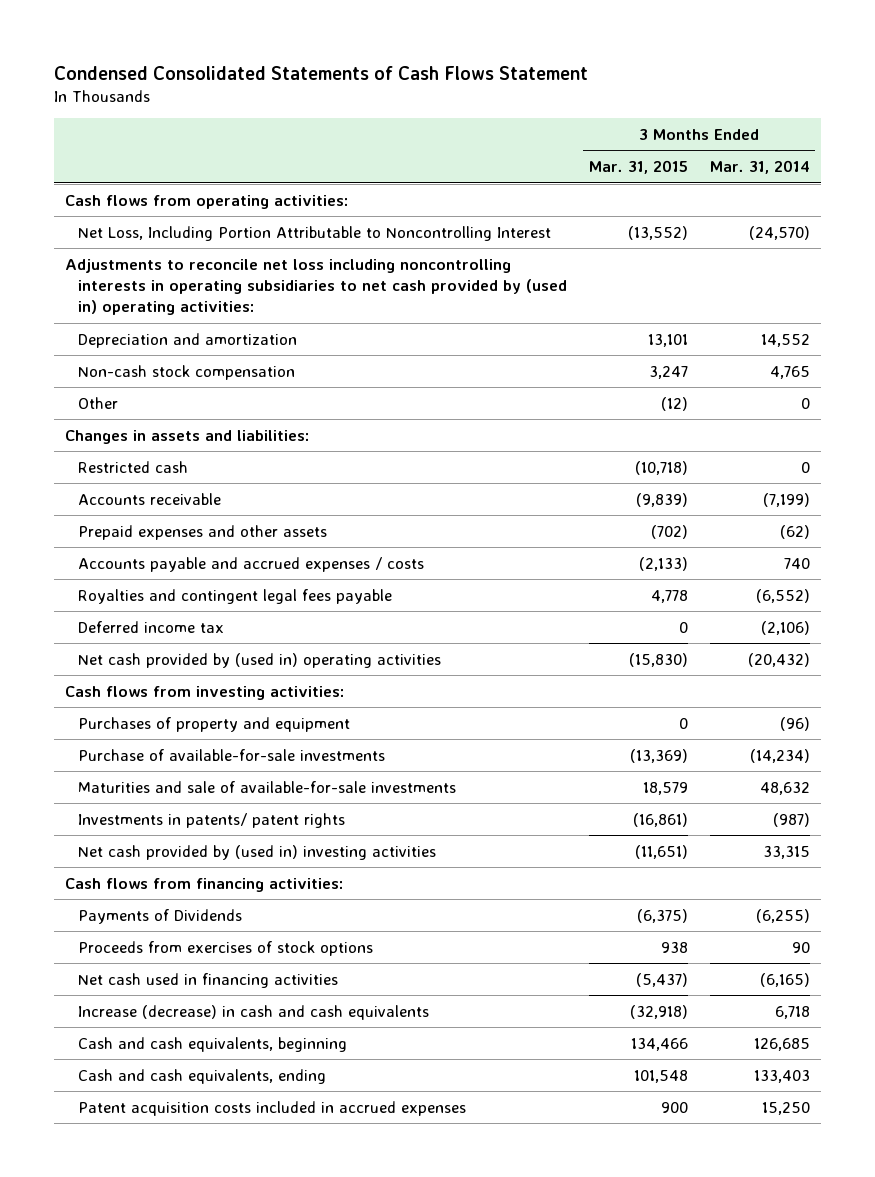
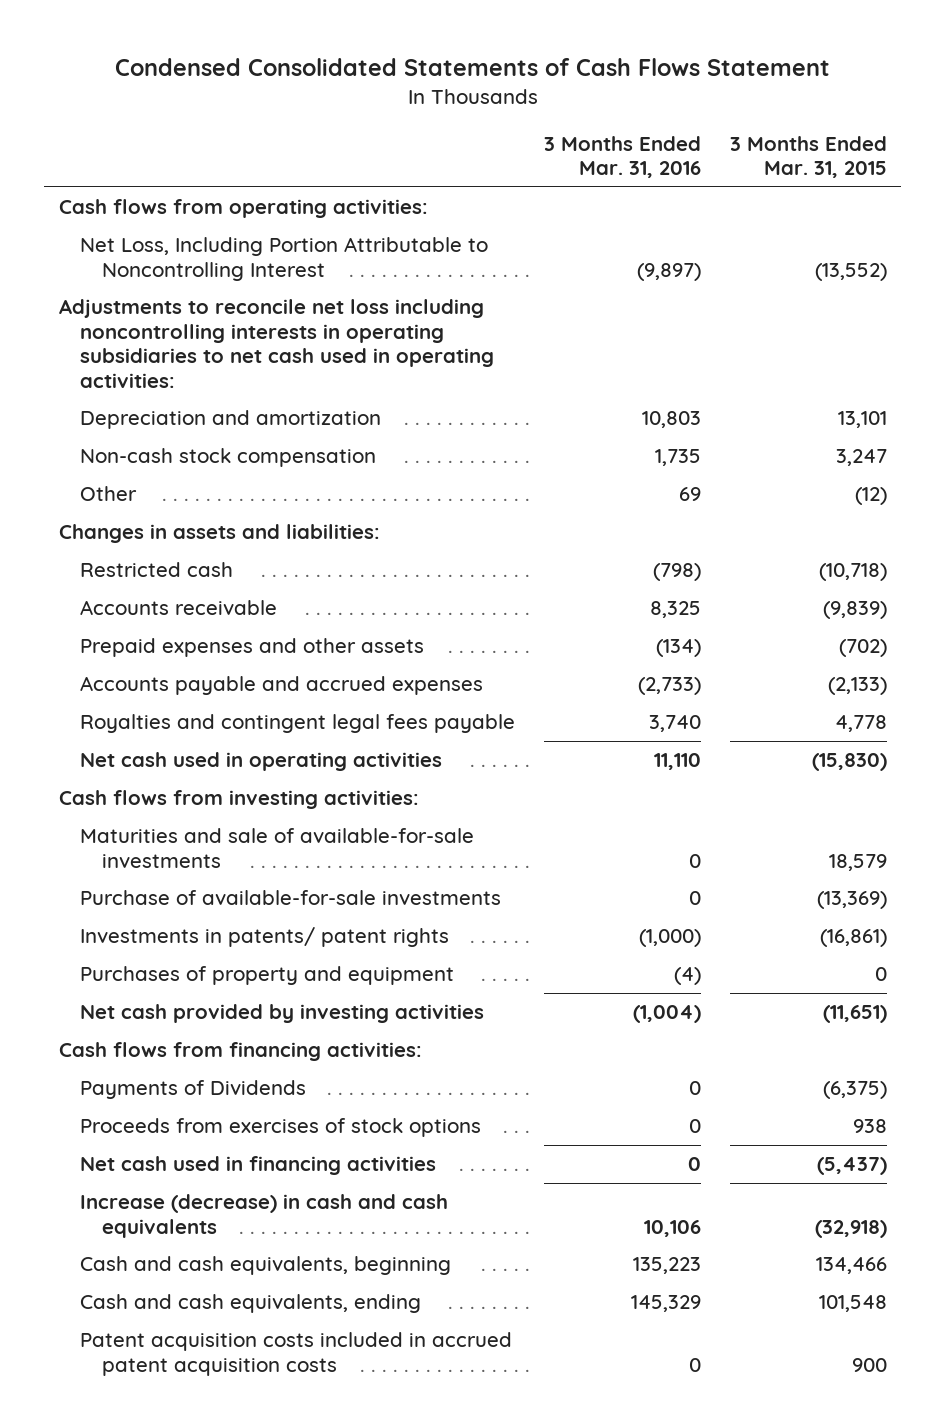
- | 3 Months Ended Mar. 31, 2015 | 3 Months Ended Mar. 31, 2014
+ | 3 Months Ended Mar. 31, 2016 | 3 Months Ended Mar. 31, 2015
- Adjustments to reconcile net loss including noncontrolling interests in operating subsidiaries to net cash provided by (used in) operating activities:
+ Adjustments to reconcile net loss including noncontrolling interests in operating subsidiaries to net cash used in operating activities:
- Accounts payable and accrued expenses / costs | (2,133) | 740
+ Accounts payable and accrued expenses | (2,733) | (2,133)
- Deferred income tax | 0 | (2,106)
- Net cash provided by (used in) operating activities | (15,830) | (20,432)
+ Net cash used in operating activities | 11,110 | (15,830)
moved down: Purchase of available-for-sale investments | 0 | (13,369)
- Net cash provided by (used in) investing activities | (11,651) | 33,315
moved down: Purchases of property and equipment | (4) | 0
+ Net cash provided by investing activities | (1,004) | (11,651)
- Patent acquisition costs included in accrued expenses | 900 | 15,250
+ Patent acquisition costs included in accrued patent acquisition costs | 0 | 900

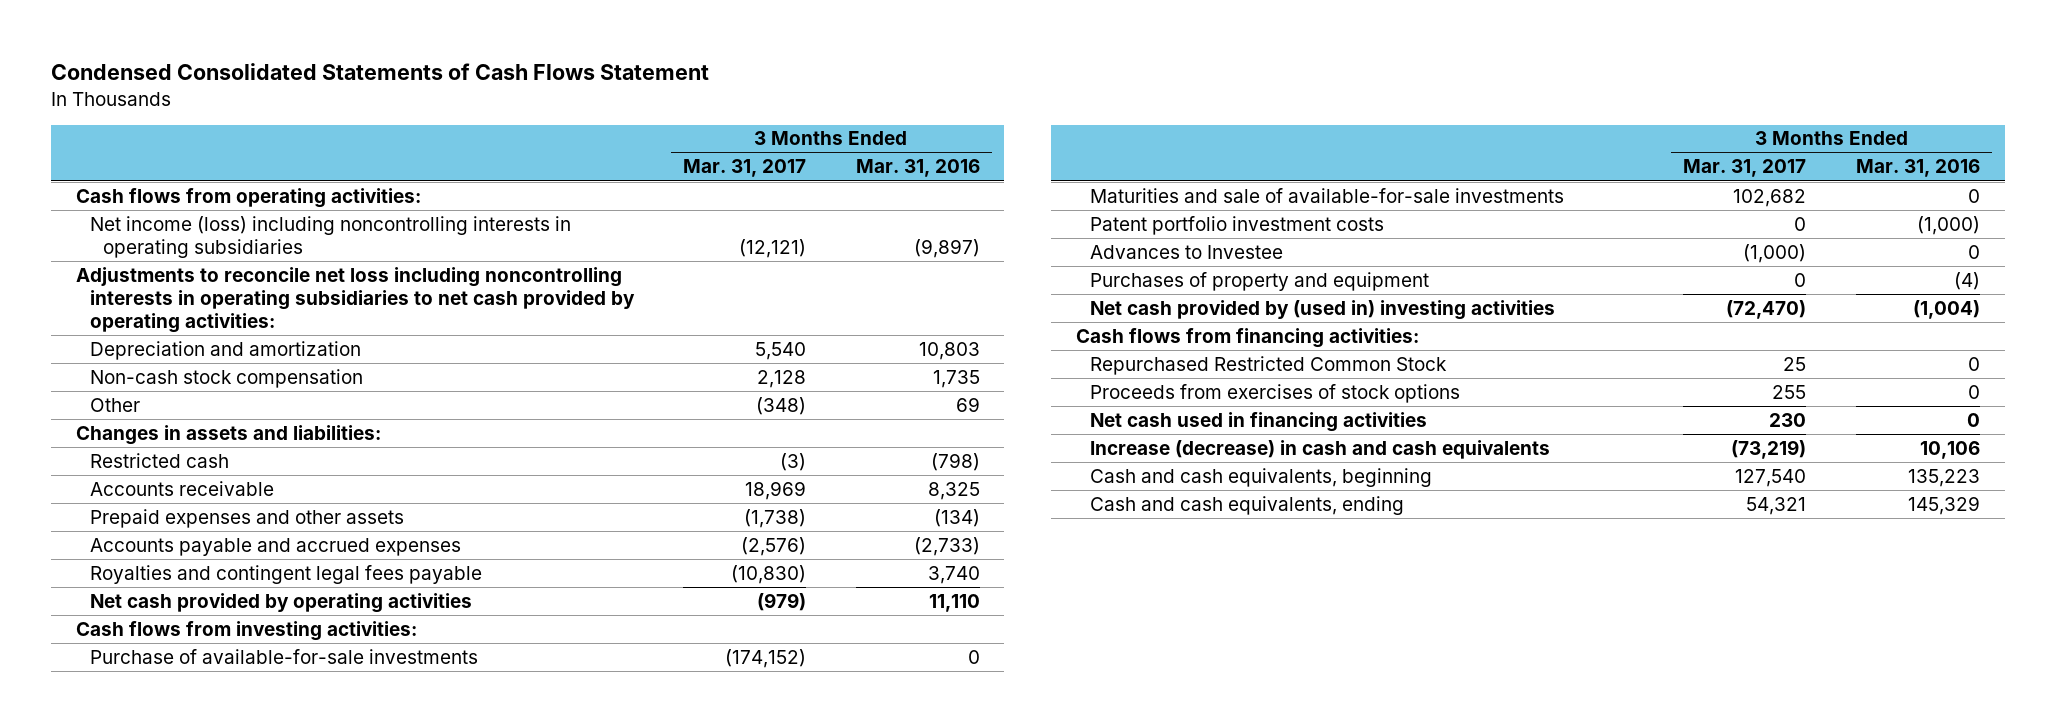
- | 3 Months Ended Mar. 31, 2016 | 3 Months Ended Mar. 31, 2015
+ | 3 Months Ended Mar. 31, 2017 | 3 Months Ended Mar. 31, 2016
- Net Loss, Including Portion Attributable to Noncontrolling Interest | (9,897) | (13,552)
- Adjustments to reconcile net loss including noncontrolling interests in operating subsidiaries to net cash used in operating activities:
+ Net income (loss) including noncontrolling interests in operating subsidiaries | (12,121) | (9,897)
+ Adjustments to reconcile net loss including noncontrolling interests in operating subsidiaries to net cash provided by operating activities:
- Net cash used in operating activities | 11,110 | (15,830)
+ Net cash provided by operating activities | (979) | 11,110
- Investments in patents/ patent rights | (1,000) | (16,861)
moved down: Maturities and sale of available-for-sale investments | 102,682 | 0
+ Patent portfolio investment costs | 0 | (1,000)
+ Advances to Investee | (1,000) | 0
- Net cash provided by investing activities | (1,004) | (11,651)
+ Net cash provided by (used in) investing activities | (72,470) | (1,004)
- Payments of Dividends | 0 | (6,375)
+ Repurchased Restricted Common Stock | 25 | 0
- Patent acquisition costs included in accrued patent acquisition costs | 0 | 900

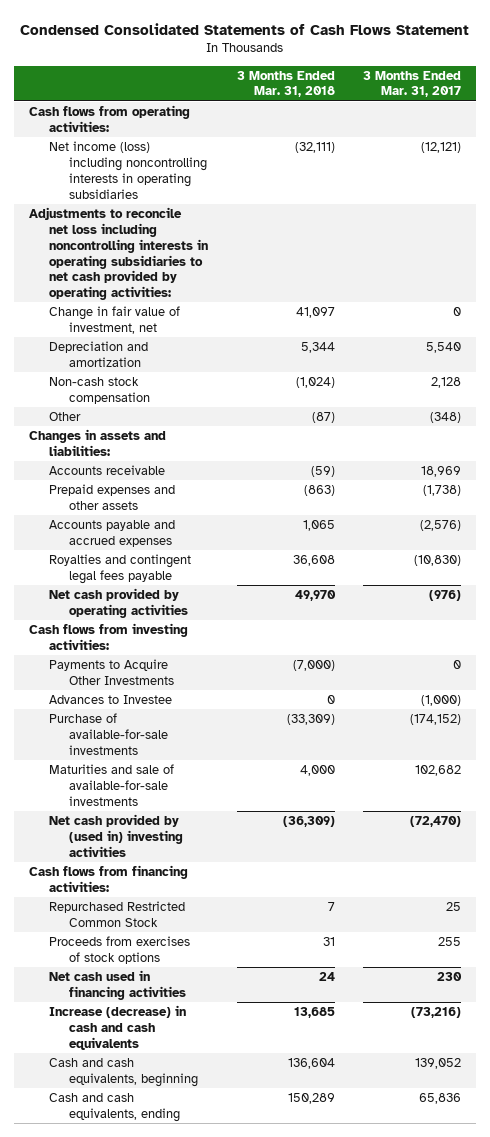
- | 3 Months Ended Mar. 31, 2017 | 3 Months Ended Mar. 31, 2016
+ | 3 Months Ended Mar. 31, 2018 | 3 Months Ended Mar. 31, 2017
+ Change in fair value of investment, net | 41,097 | 0
- Restricted cash | (3) | (798)
- Net cash provided by operating activities | (979) | 11,110
+ Net cash provided by operating activities | 49,970 | (976)
+ Payments to Acquire Other Investments | (7,000) | 0
moved up: Advances to Investee | 0 | (1,000)
- Patent portfolio investment costs | 0 | (1,000)
- Purchases of property and equipment | 0 | (4)
- Increase (decrease) in cash and cash equivalents | (73,219) | 10,106
- Cash and cash equivalents, beginning | 127,540 | 135,223
- Cash and cash equivalents, ending | 54,321 | 145,329
+ Increase (decrease) in cash and cash equivalents | 13,685 | (73,216)
+ Cash and cash equivalents, beginning | 136,604 | 139,052
+ Cash and cash equivalents, ending | 150,289 | 65,836

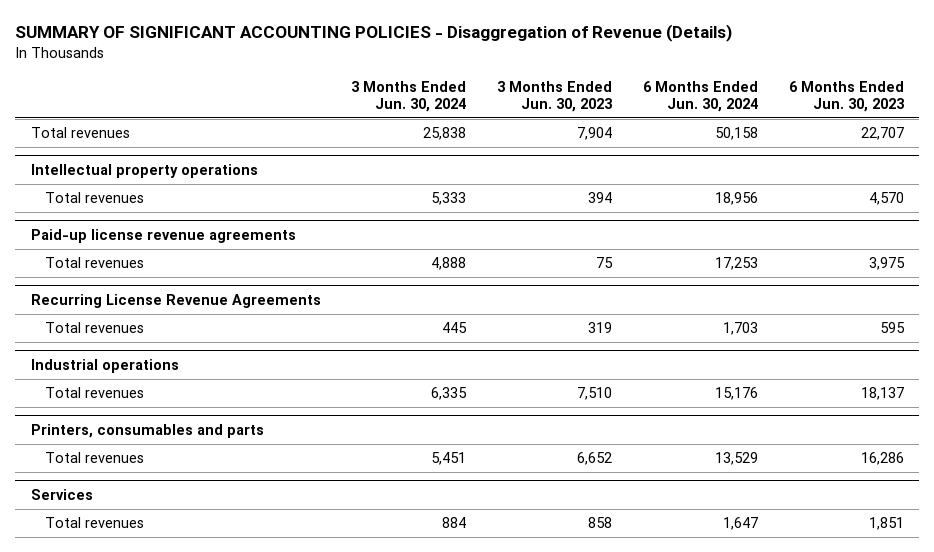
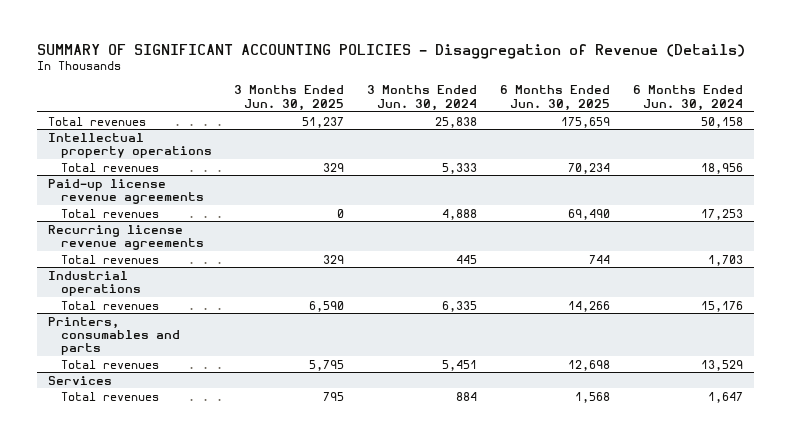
- | 3 Months Ended Jun. 30, 2024 | 3 Months Ended Jun. 30, 2023 | 6 Months Ended Jun. 30, 2024 | 6 Months Ended Jun. 30, 2023
+ | 3 Months Ended Jun. 30, 2025 | 3 Months Ended Jun. 30, 2024 | 6 Months Ended Jun. 30, 2025 | 6 Months Ended Jun. 30, 2024
- Recurring License Revenue Agreements
+ Recurring license revenue agreements

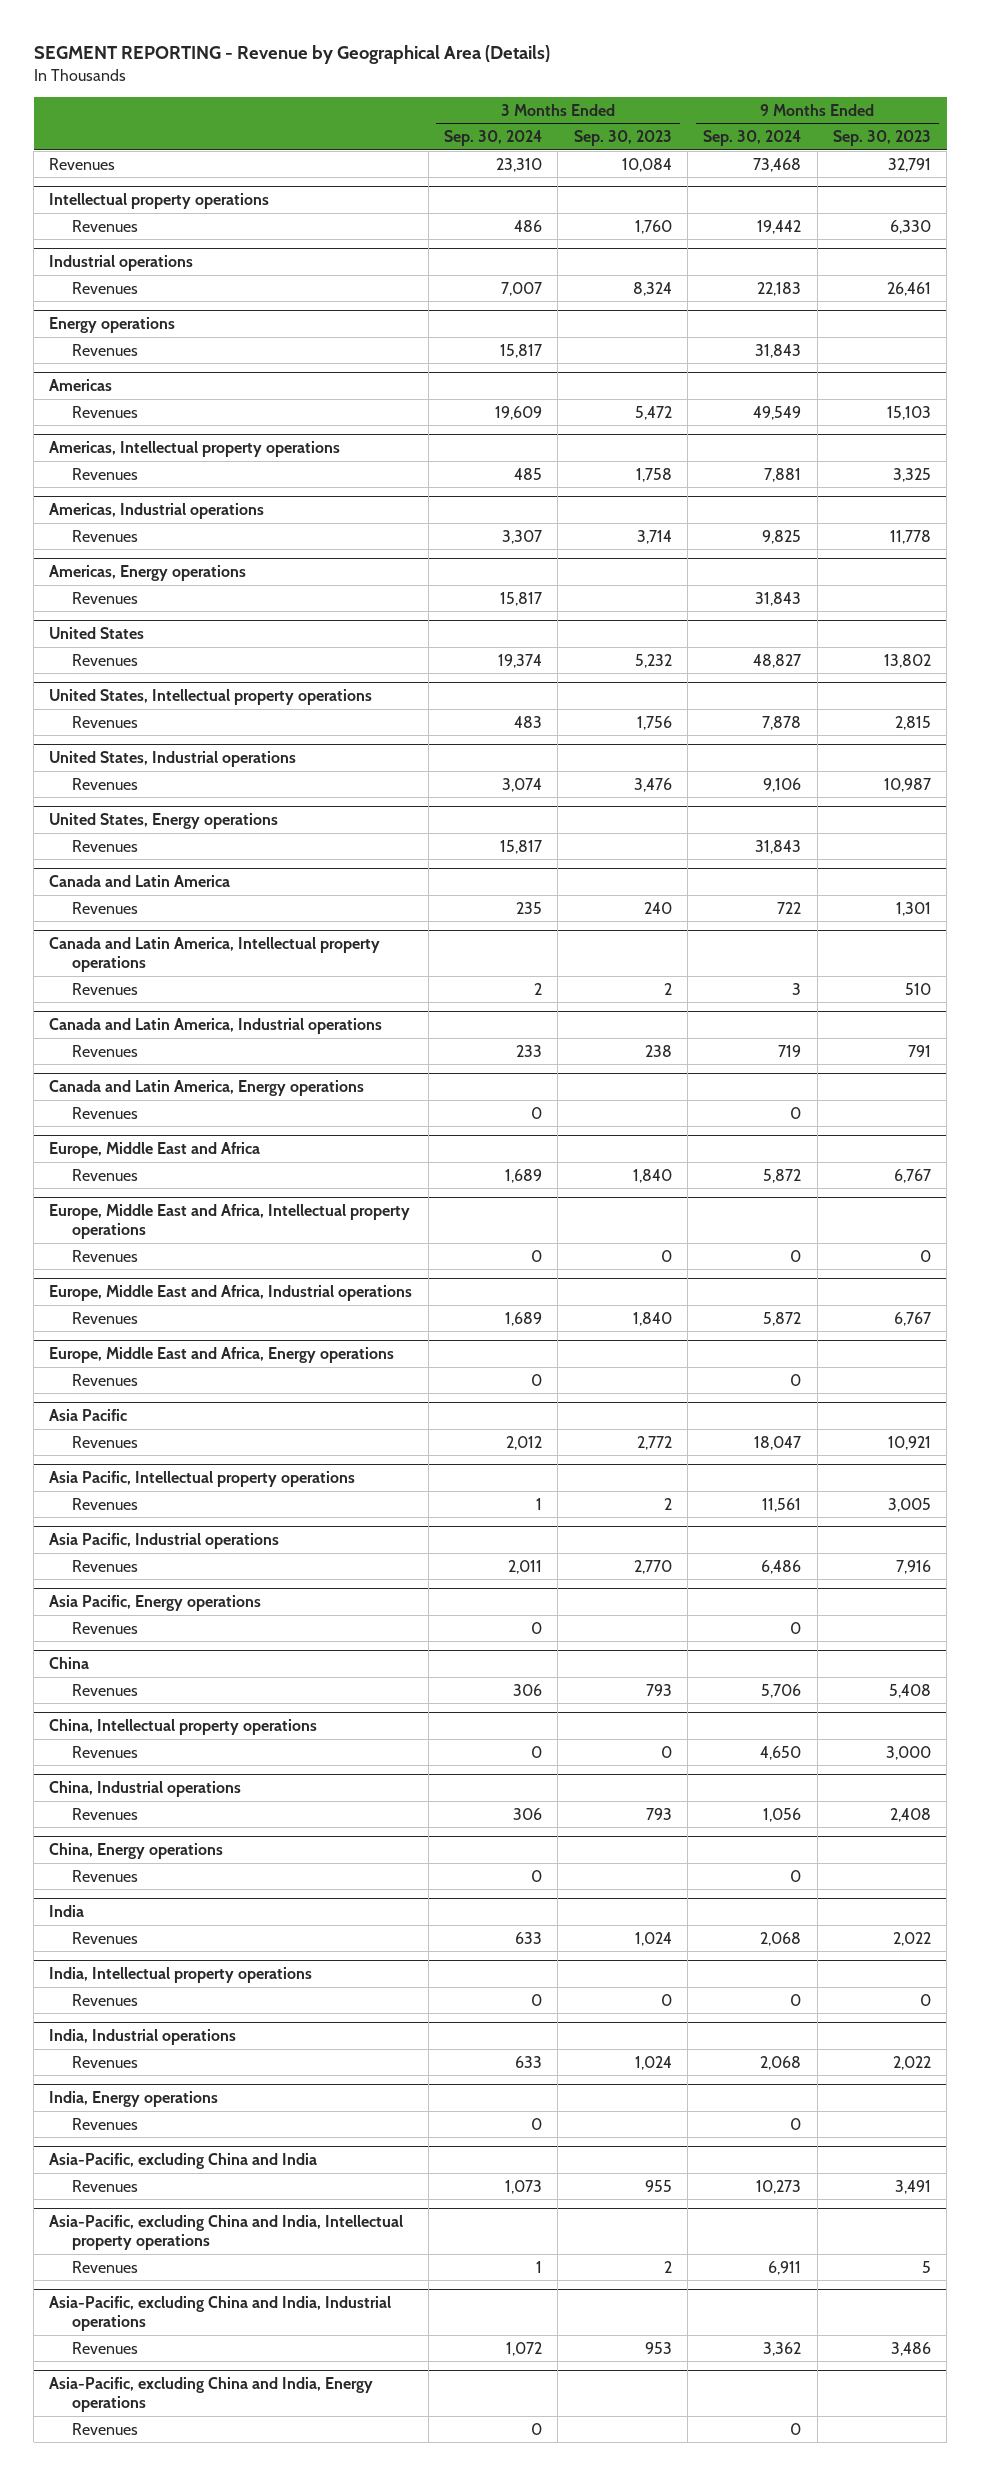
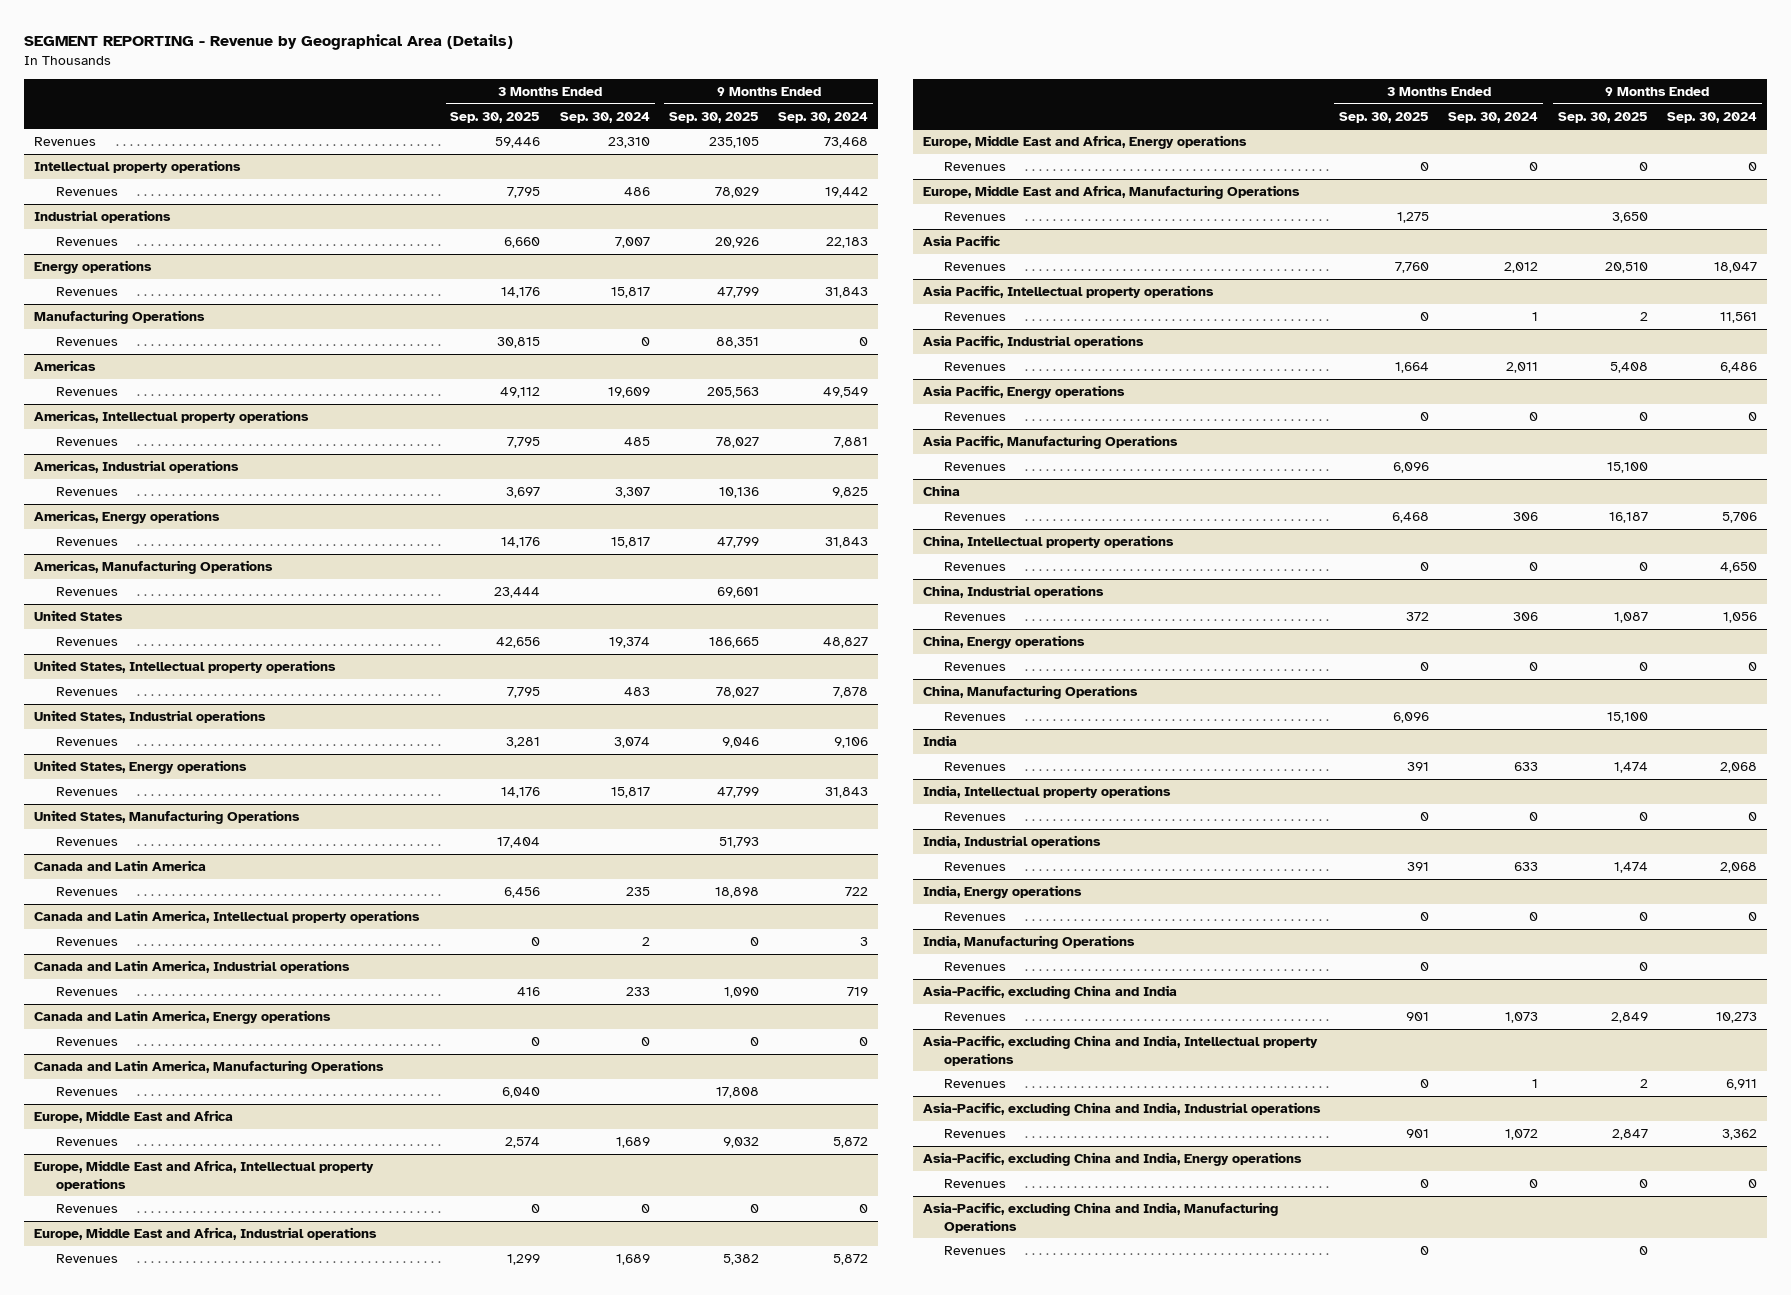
- | 3 Months Ended Sep. 30, 2024 | 3 Months Ended Sep. 30, 2023 | 9 Months Ended Sep. 30, 2024 | 9 Months Ended Sep. 30, 2023
+ | 3 Months Ended Sep. 30, 2025 | 3 Months Ended Sep. 30, 2024 | 9 Months Ended Sep. 30, 2025 | 9 Months Ended Sep. 30, 2024
+ Manufacturing Operations
+ Revenues | 30,815 | 0 | 88,351 | 0
+ Americas, Manufacturing Operations
+ Revenues | 23,444 | | 69,601 |
+ United States, Manufacturing Operations
+ Revenues | 17,404 | | 51,793 |
+ Canada and Latin America, Manufacturing Operations
+ Revenues | 6,040 | | 17,808 |
+ Europe, Middle East and Africa, Manufacturing Operations
+ Revenues | 1,275 | | 3,650 |
+ Asia Pacific, Manufacturing Operations
+ Revenues | 6,096 | | 15,100 |
+ China, Manufacturing Operations
+ Revenues | 6,096 | | 15,100 |
+ India, Manufacturing Operations
+ Revenues | 0 | | 0 |
+ Asia-Pacific, excluding China and India, Manufacturing Operations
+ Revenues | 0 | | 0 |

